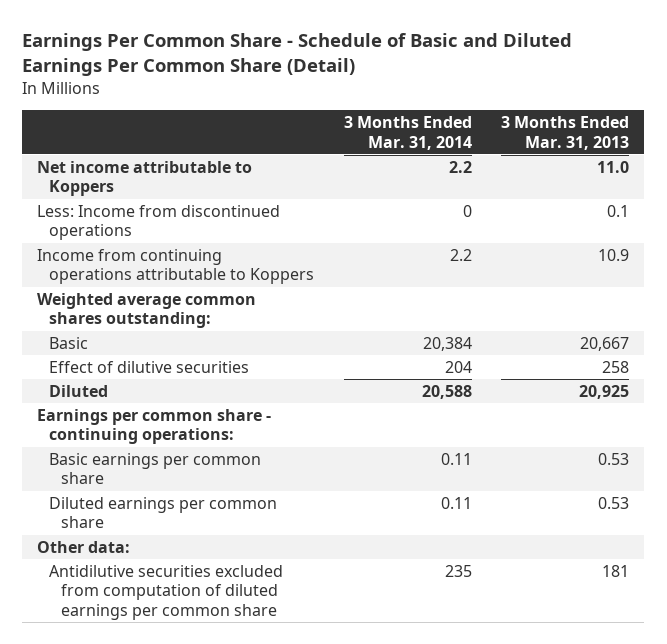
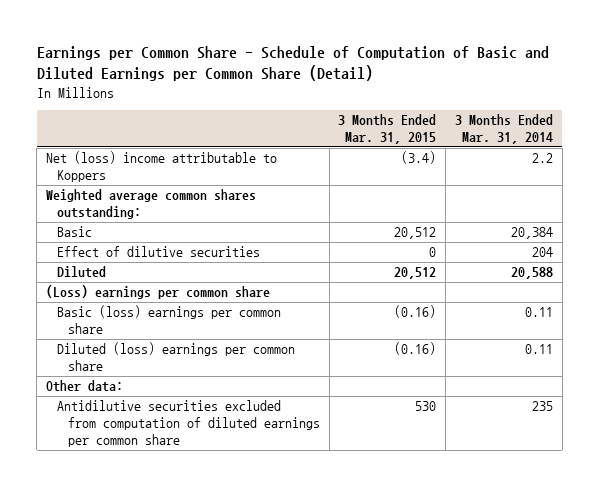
- Earnings Per Common Share - Schedule of Basic and Diluted Earnings Per Common Share (Detail)
+ Earnings per Common Share - Schedule of Computation of Basic and Diluted Earnings per Common Share (Detail)
- | 3 Months Ended Mar. 31, 2014 | 3 Months Ended Mar. 31, 2013
+ | 3 Months Ended Mar. 31, 2015 | 3 Months Ended Mar. 31, 2014
- Net income attributable to Koppers | 2.2 | 11.0
- Less: Income from discontinued operations | 0 | 0.1
- Income from continuing operations attributable to Koppers | 2.2 | 10.9
+ Net (loss) income attributable to Koppers | (3.4) | 2.2
- Earnings per common share - continuing operations:
- Basic earnings per common share | 0.11 | 0.53
- Diluted earnings per common share | 0.11 | 0.53
+ (Loss) earnings per common share
+ Basic (loss) earnings per common share | (0.16) | 0.11
+ Diluted (loss) earnings per common share | (0.16) | 0.11

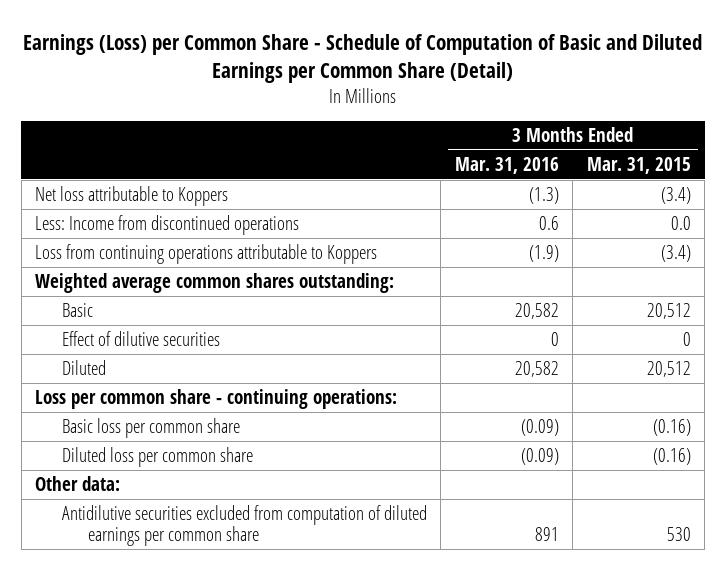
- Earnings per Common Share - Schedule of Computation of Basic and Diluted Earnings per Common Share (Detail)
+ Earnings (Loss) per Common Share - Schedule of Computation of Basic and Diluted Earnings per Common Share (Detail)
- | 3 Months Ended Mar. 31, 2015 | 3 Months Ended Mar. 31, 2014
+ | 3 Months Ended Mar. 31, 2016 | 3 Months Ended Mar. 31, 2015
- Net (loss) income attributable to Koppers | (3.4) | 2.2
+ Net loss attributable to Koppers | (1.3) | (3.4)
+ Less: Income from discontinued operations | 0.6 | 0.0
+ Loss from continuing operations attributable to Koppers | (1.9) | (3.4)
- (Loss) earnings per common share
- Basic (loss) earnings per common share | (0.16) | 0.11
- Diluted (loss) earnings per common share | (0.16) | 0.11
+ Loss per common share - continuing operations:
+ Basic loss per common share | (0.09) | (0.16)
+ Diluted loss per common share | (0.09) | (0.16)

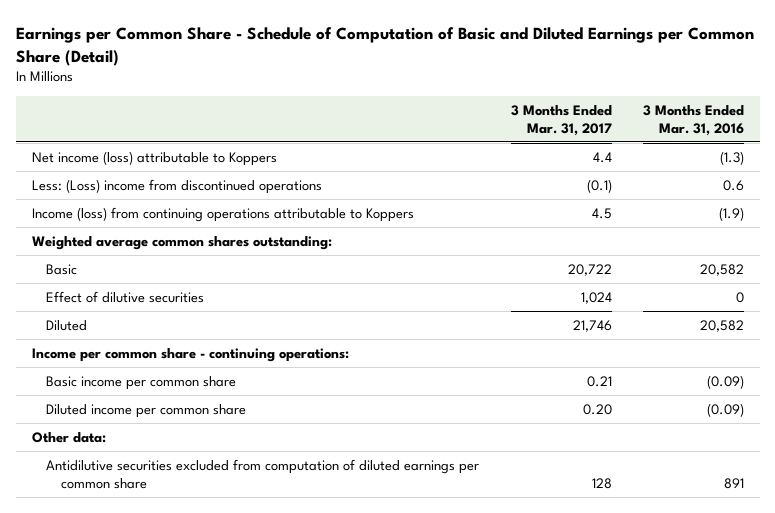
- Earnings (Loss) per Common Share - Schedule of Computation of Basic and Diluted Earnings per Common Share (Detail)
+ Earnings per Common Share - Schedule of Computation of Basic and Diluted Earnings per Common Share (Detail)
- | 3 Months Ended Mar. 31, 2016 | 3 Months Ended Mar. 31, 2015
+ | 3 Months Ended Mar. 31, 2017 | 3 Months Ended Mar. 31, 2016
- Net loss attributable to Koppers | (1.3) | (3.4)
- Less: Income from discontinued operations | 0.6 | 0.0
- Loss from continuing operations attributable to Koppers | (1.9) | (3.4)
+ Net income (loss) attributable to Koppers | 4.4 | (1.3)
+ Less: (Loss) income from discontinued operations | (0.1) | 0.6
+ Income (loss) from continuing operations attributable to Koppers | 4.5 | (1.9)
- Loss per common share - continuing operations:
- Basic loss per common share | (0.09) | (0.16)
- Diluted loss per common share | (0.09) | (0.16)
+ Income per common share - continuing operations:
+ Basic income per common share | 0.21 | (0.09)
+ Diluted income per common share | 0.20 | (0.09)

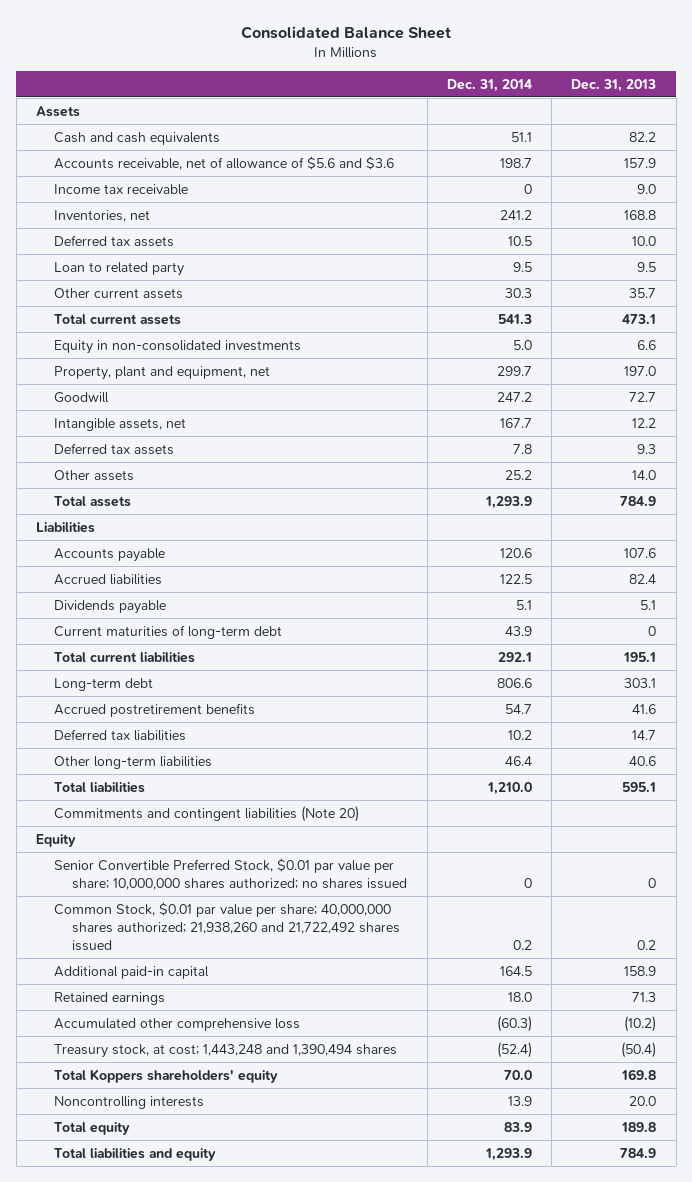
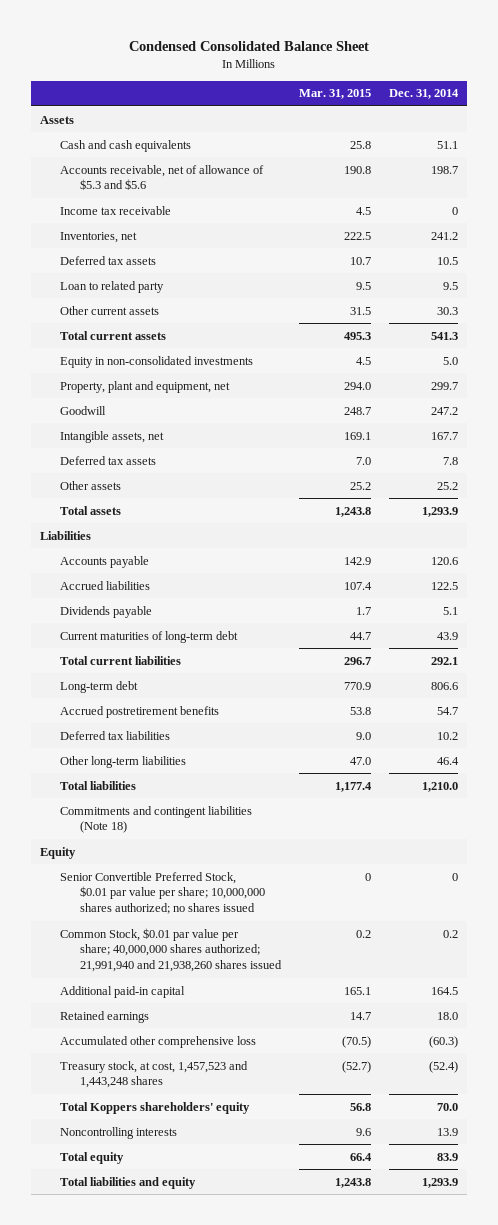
- Consolidated Balance Sheet
+ Condensed Consolidated Balance Sheet
- | Dec. 31, 2014 | Dec. 31, 2013
+ | Mar. 31, 2015 | Dec. 31, 2014
- Accounts receivable, net of allowance of $5.6 and $3.6 | 198.7 | 157.9
+ Accounts receivable, net of allowance of $5.3 and $5.6 | 190.8 | 198.7
- Commitments and contingent liabilities (Note 20)
+ Commitments and contingent liabilities (Note 18)
- Common Stock, $0.01 par value per share; 40,000,000 shares authorized; 21,938,260 and 21,722,492 shares issued | 0.2 | 0.2
+ Common Stock, $0.01 par value per share; 40,000,000 shares authorized; 21,991,940 and 21,938,260 shares issued | 0.2 | 0.2
- Treasury stock, at cost; 1,443,248 and 1,390,494 shares | (52.4) | (50.4)
+ Treasury stock, at cost, 1,457,523 and 1,443,248 shares | (52.7) | (52.4)

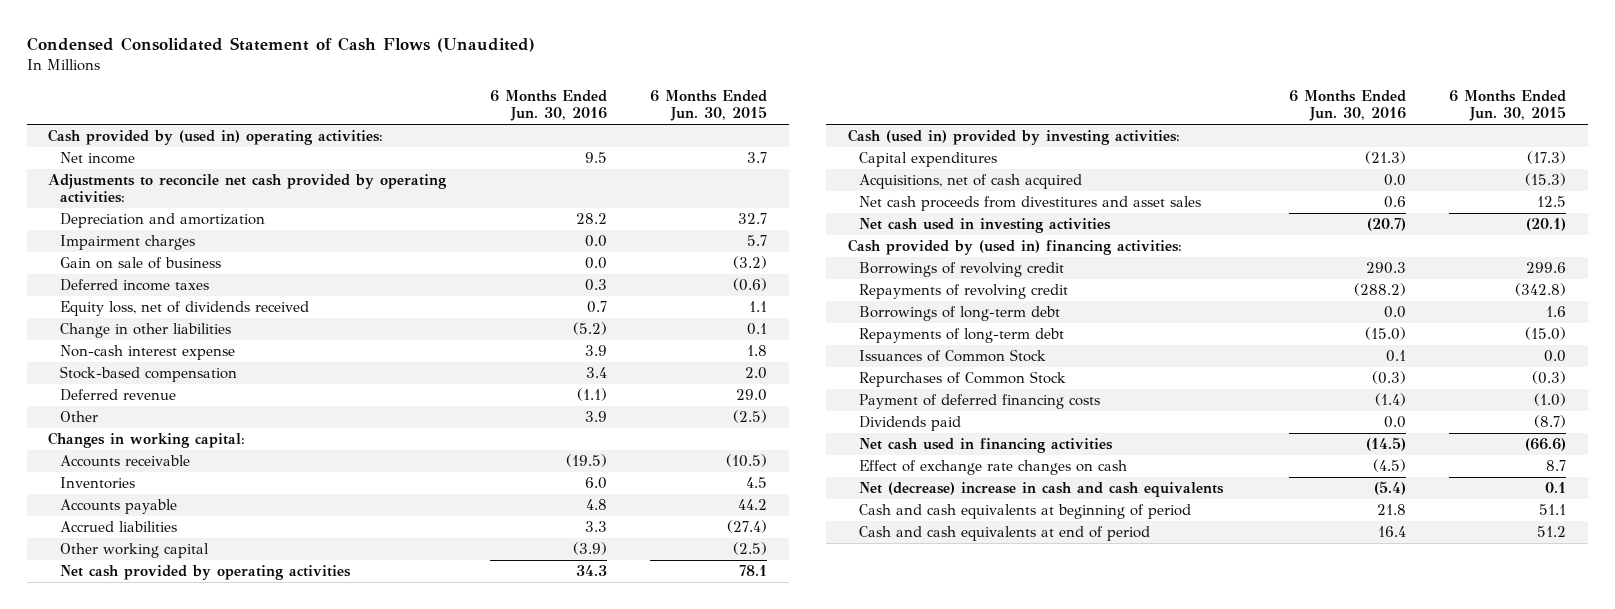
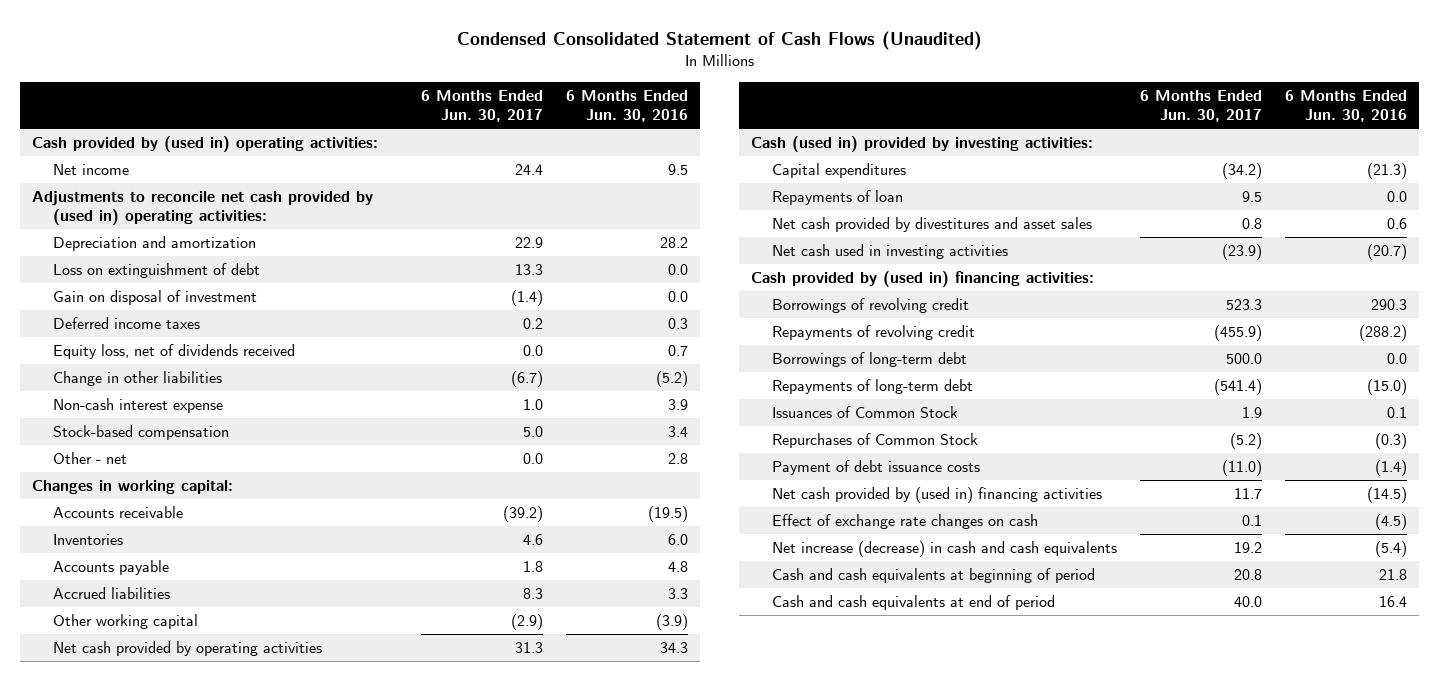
- | 6 Months Ended Jun. 30, 2016 | 6 Months Ended Jun. 30, 2015
+ | 6 Months Ended Jun. 30, 2017 | 6 Months Ended Jun. 30, 2016
- Adjustments to reconcile net cash provided by operating activities:
+ Adjustments to reconcile net cash provided by (used in) operating activities:
- Impairment charges | 0.0 | 5.7
- Gain on sale of business | 0.0 | (3.2)
+ Loss on extinguishment of debt | 13.3 | 0.0
+ Gain on disposal of investment | (1.4) | 0.0
- Deferred revenue | (1.1) | 29.0
- Other | 3.9 | (2.5)
+ Other - net | 0.0 | 2.8
- Acquisitions, net of cash acquired | 0.0 | (15.3)
- Net cash proceeds from divestitures and asset sales | 0.6 | 12.5
+ Repayments of loan | 9.5 | 0.0
+ Net cash provided by divestitures and asset sales | 0.8 | 0.6
- Payment of deferred financing costs | (1.4) | (1.0)
- Dividends paid | 0.0 | (8.7)
- Net cash used in financing activities | (14.5) | (66.6)
+ Payment of debt issuance costs | (11.0) | (1.4)
+ Net cash provided by (used in) financing activities | 11.7 | (14.5)
- Net (decrease) increase in cash and cash equivalents | (5.4) | 0.1
+ Net increase (decrease) in cash and cash equivalents | 19.2 | (5.4)

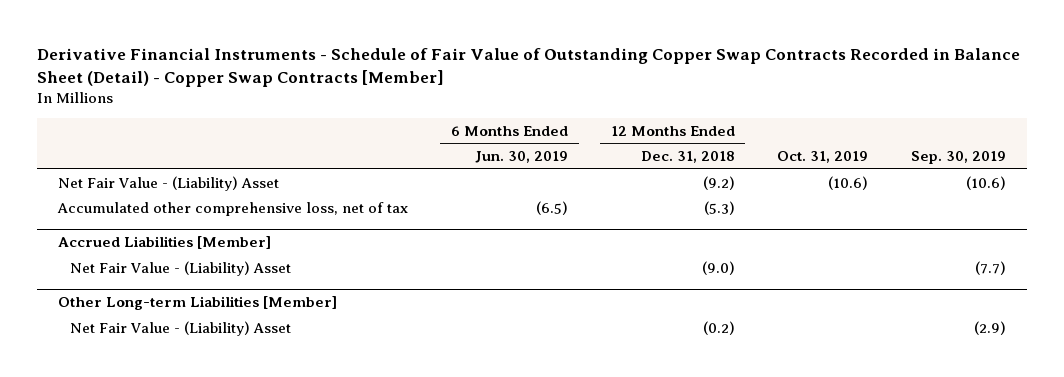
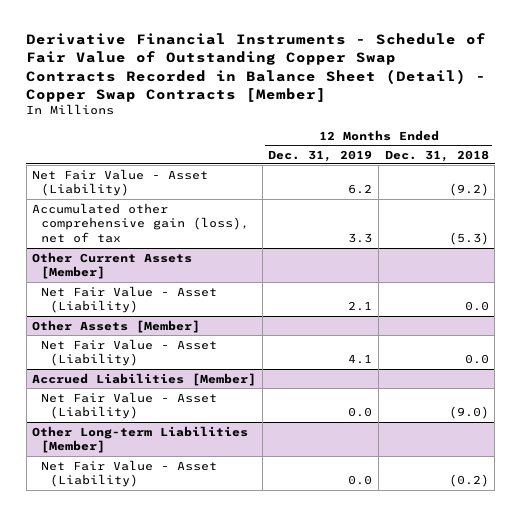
- | 6 Months Ended Jun. 30, 2019 | 12 Months Ended Dec. 31, 2018 | Oct. 31, 2019 | Sep. 30, 2019
+ | 12 Months Ended Dec. 31, 2019 | 12 Months Ended Dec. 31, 2018
- Net Fair Value - (Liability) Asset | | (9.2) | (10.6) | (10.6)
- Accumulated other comprehensive loss, net of tax | (6.5) | (5.3) | |
+ Net Fair Value - Asset (Liability) | 6.2 | (9.2)
+ Accumulated other comprehensive gain (loss), net of tax | 3.3 | (5.3)
+ Other Current Assets [Member]
+ Net Fair Value - Asset (Liability) | 2.1 | 0.0
+ Other Assets [Member]
+ Net Fair Value - Asset (Liability) | 4.1 | 0.0
@ Accrued Liabilities [Member]
- Net Fair Value - (Liability) Asset | | (9.0) | | (7.7)
+ Net Fair Value - Asset (Liability) | 0.0 | (9.0)
@ Other Long-term Liabilities [Member]
- Net Fair Value - (Liability) Asset | | (0.2) | | (2.9)
+ Net Fair Value - Asset (Liability) | 0.0 | (0.2)

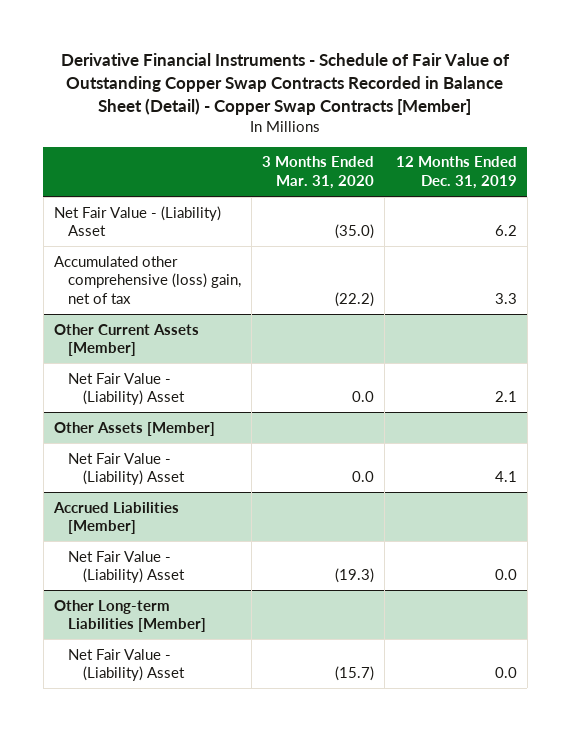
- | 12 Months Ended Dec. 31, 2019 | 12 Months Ended Dec. 31, 2018
+ | 3 Months Ended Mar. 31, 2020 | 12 Months Ended Dec. 31, 2019
- Net Fair Value - Asset (Liability) | 6.2 | (9.2)
- Accumulated other comprehensive gain (loss), net of tax | 3.3 | (5.3)
+ Net Fair Value - (Liability) Asset | (35.0) | 6.2
+ Accumulated other comprehensive (loss) gain, net of tax | (22.2) | 3.3
@ Other Current Assets [Member]
- Net Fair Value - Asset (Liability) | 2.1 | 0.0
+ Net Fair Value - (Liability) Asset | 0.0 | 2.1
@ Other Assets [Member]
- Net Fair Value - Asset (Liability) | 4.1 | 0.0
+ Net Fair Value - (Liability) Asset | 0.0 | 4.1
@ Accrued Liabilities [Member]
- Net Fair Value - Asset (Liability) | 0.0 | (9.0)
+ Net Fair Value - (Liability) Asset | (19.3) | 0.0
@ Other Long-term Liabilities [Member]
- Net Fair Value - Asset (Liability) | 0.0 | (0.2)
+ Net Fair Value - (Liability) Asset | (15.7) | 0.0

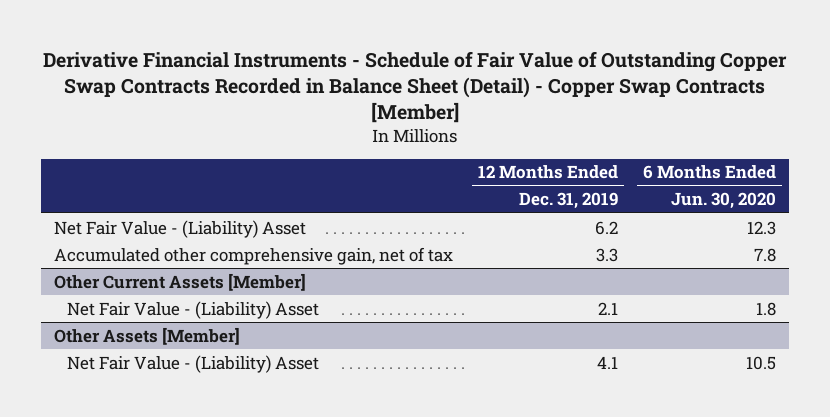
- | 3 Months Ended Mar. 31, 2020 | 12 Months Ended Dec. 31, 2019
+ | 12 Months Ended Dec. 31, 2019 | 6 Months Ended Jun. 30, 2020
- Accumulated other comprehensive (loss) gain, net of tax | (22.2) | 3.3
+ Accumulated other comprehensive gain, net of tax | 3.3 | 7.8
- Accrued Liabilities [Member]
- Net Fair Value - (Liability) Asset | (19.3) | 0.0
- Other Long-term Liabilities [Member]
- Net Fair Value - (Liability) Asset | (15.7) | 0.0

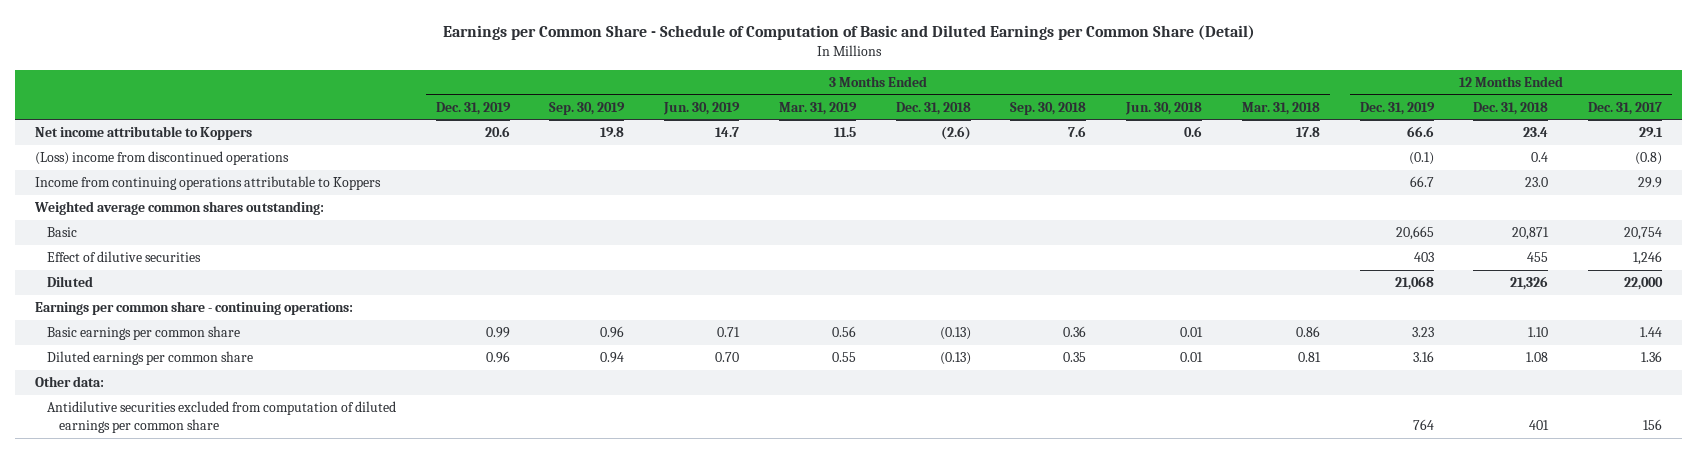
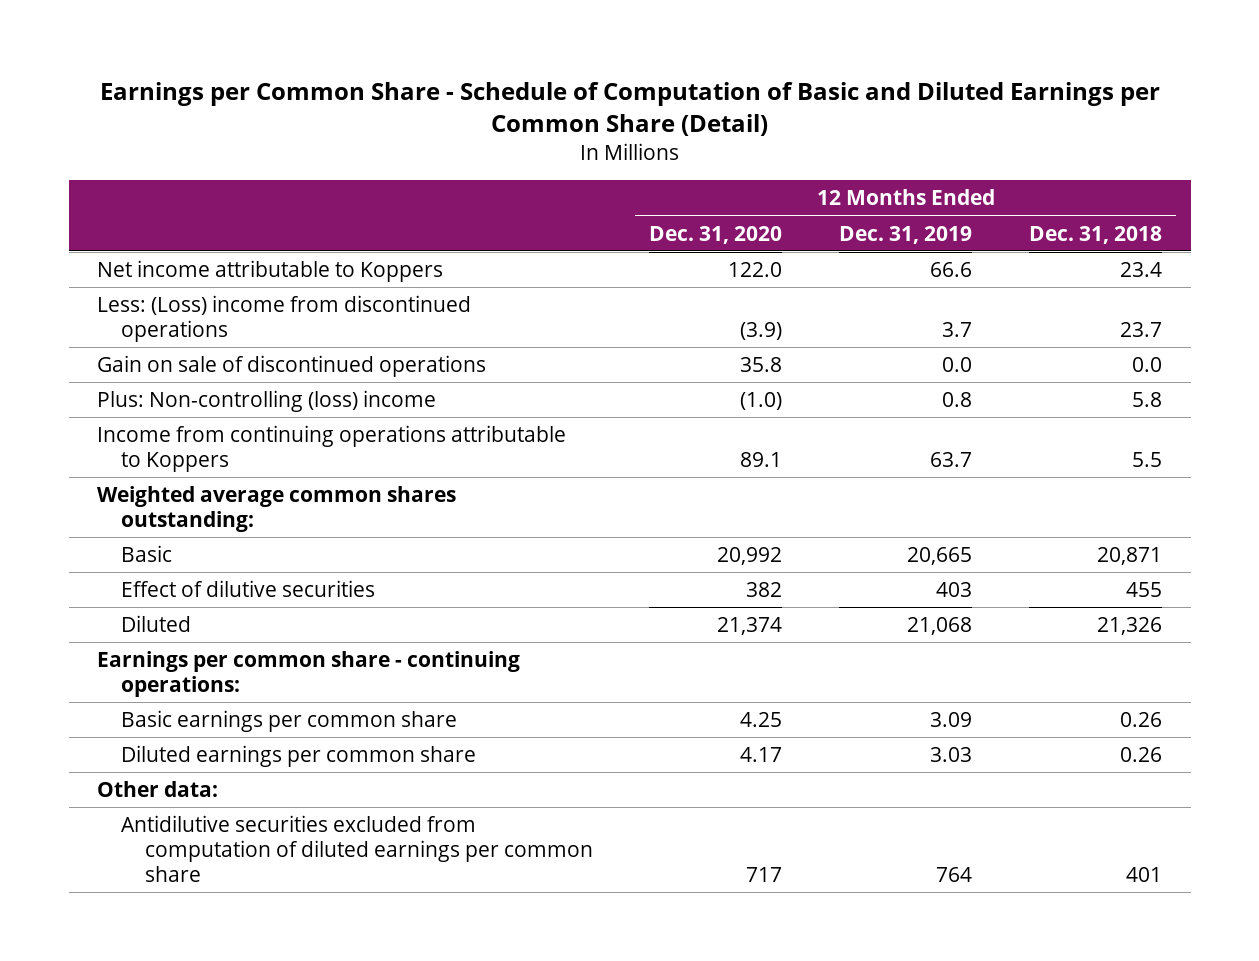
- | 3 Months Ended Dec. 31, 2019 | 3 Months Ended Sep. 30, 2019 | 3 Months Ended Jun. 30, 2019 | 3 Months Ended Mar. 31, 2019 | 3 Months Ended Dec. 31, 2018 | 3 Months Ended Sep. 30, 2018 | 3 Months Ended Jun. 30, 2018 | 3 Months Ended Mar. 31, 2018 | 12 Months Ended Dec. 31, 2019 | 12 Months Ended Dec. 31, 2018 | 12 Months Ended Dec. 31, 2017
+ | 12 Months Ended Dec. 31, 2020 | 12 Months Ended Dec. 31, 2019 | 12 Months Ended Dec. 31, 2018
- (Loss) income from discontinued operations | | | | | | | | | (0.1) | 0.4 | (0.8)
- Income from continuing operations attributable to Koppers | | | | | | | | | 66.7 | 23.0 | 29.9
+ Less: (Loss) income from discontinued operations | (3.9) | 3.7 | 23.7
+ Gain on sale of discontinued operations | 35.8 | 0.0 | 0.0
+ Plus: Non-controlling (loss) income | (1.0) | 0.8 | 5.8
+ Income from continuing operations attributable to Koppers | 89.1 | 63.7 | 5.5
- Basic earnings per common share | 0.99 | 0.96 | 0.71 | 0.56 | (0.13) | 0.36 | 0.01 | 0.86 | 3.23 | 1.10 | 1.44
- Diluted earnings per common share | 0.96 | 0.94 | 0.70 | 0.55 | (0.13) | 0.35 | 0.01 | 0.81 | 3.16 | 1.08 | 1.36
+ Basic earnings per common share | 4.25 | 3.09 | 0.26
+ Diluted earnings per common share | 4.17 | 3.03 | 0.26

